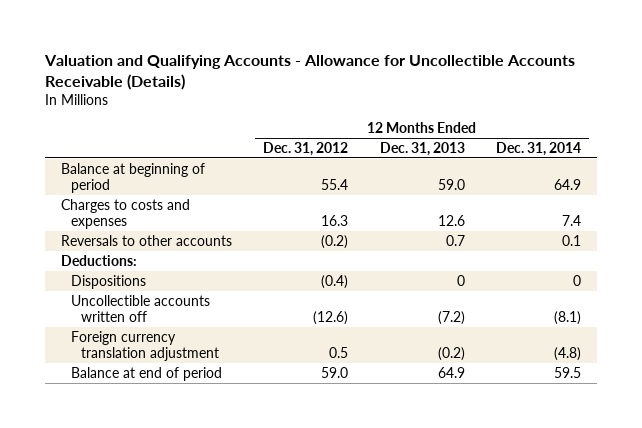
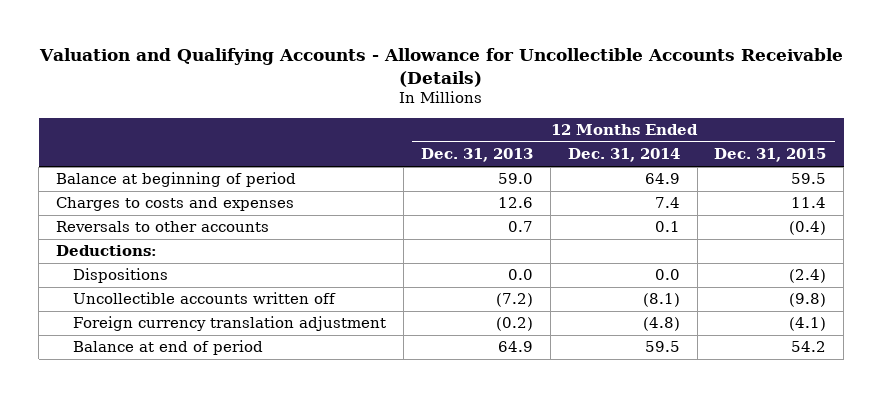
- | 12 Months Ended Dec. 31, 2012 | 12 Months Ended Dec. 31, 2013 | 12 Months Ended Dec. 31, 2014
+ | 12 Months Ended Dec. 31, 2013 | 12 Months Ended Dec. 31, 2014 | 12 Months Ended Dec. 31, 2015
- Dispositions | (0.4) | 0 | 0
+ Dispositions | 0.0 | 0.0 | (2.4)

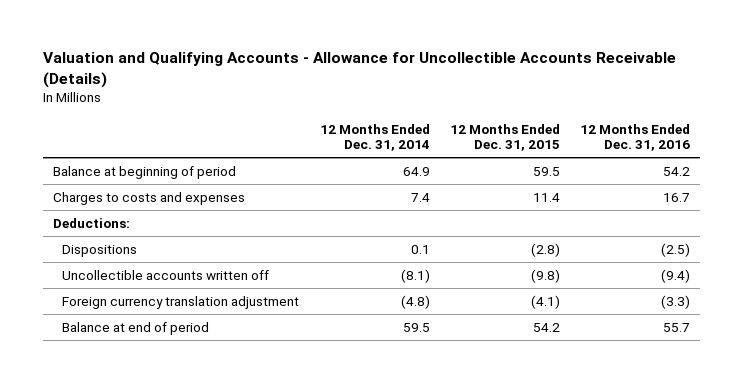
- | 12 Months Ended Dec. 31, 2013 | 12 Months Ended Dec. 31, 2014 | 12 Months Ended Dec. 31, 2015
+ | 12 Months Ended Dec. 31, 2014 | 12 Months Ended Dec. 31, 2015 | 12 Months Ended Dec. 31, 2016
- Reversals to other accounts | 0.7 | 0.1 | (0.4)
- Dispositions | 0.0 | 0.0 | (2.4)
+ Dispositions | 0.1 | (2.8) | (2.5)

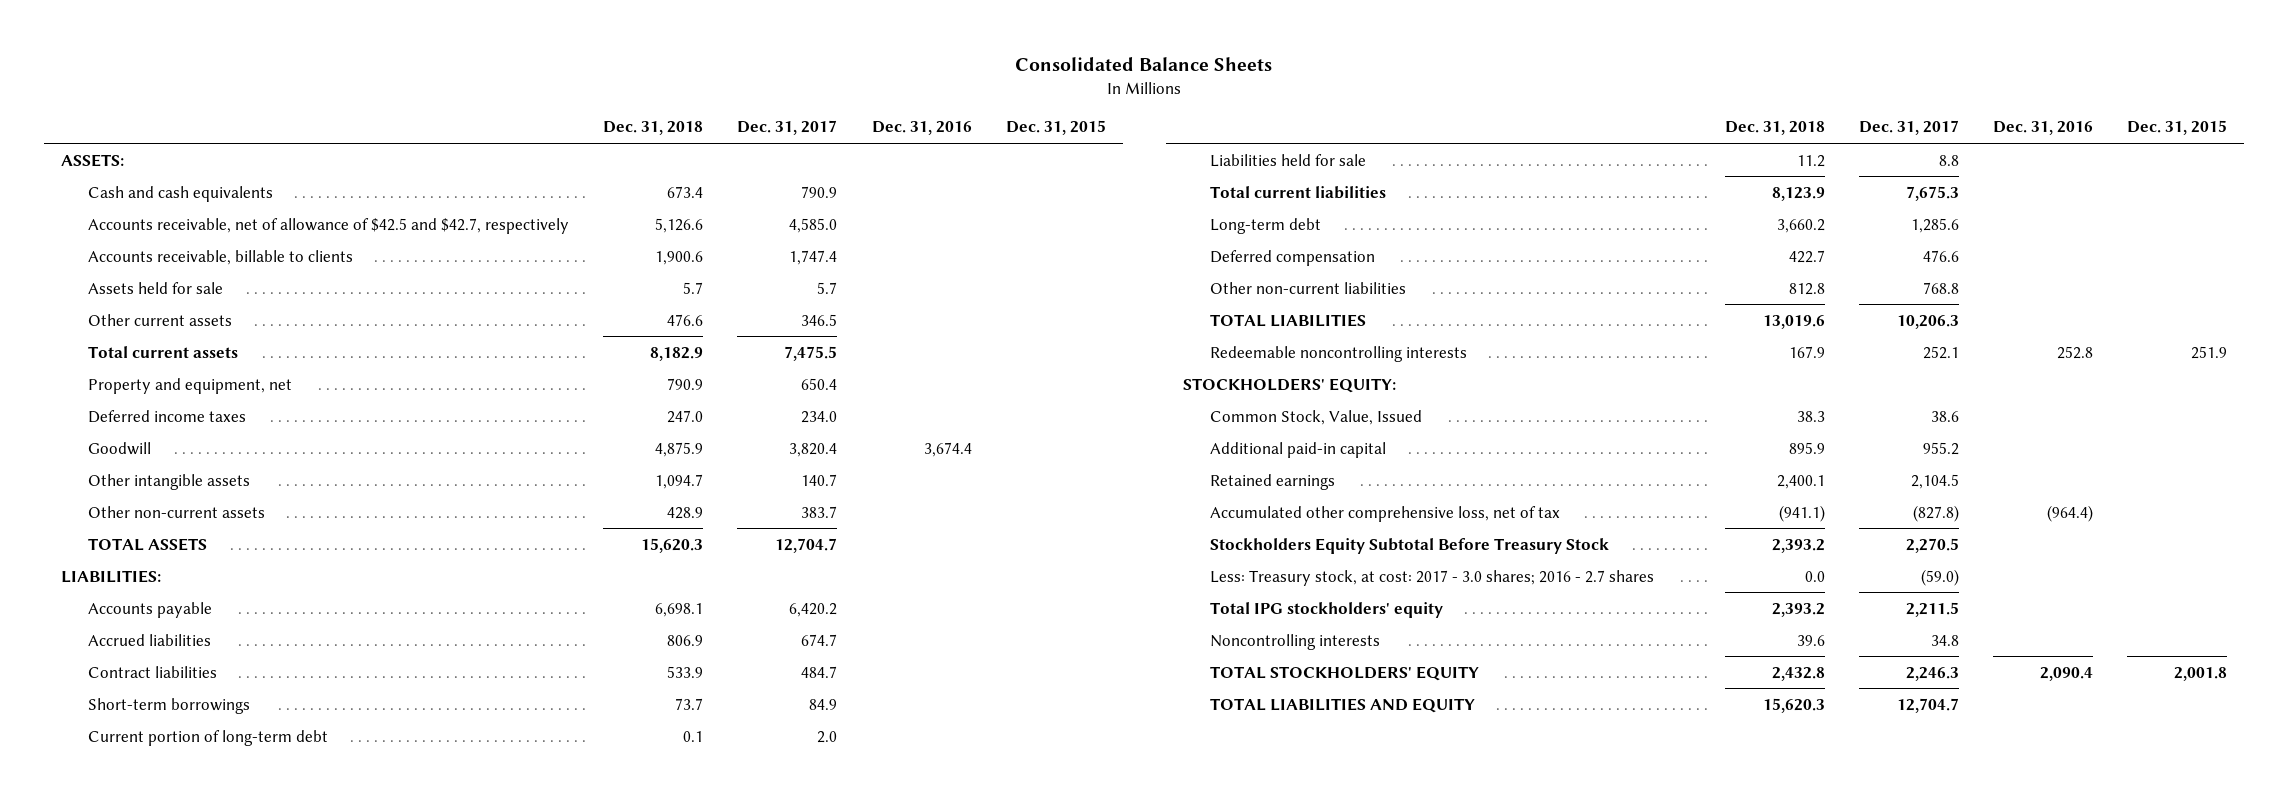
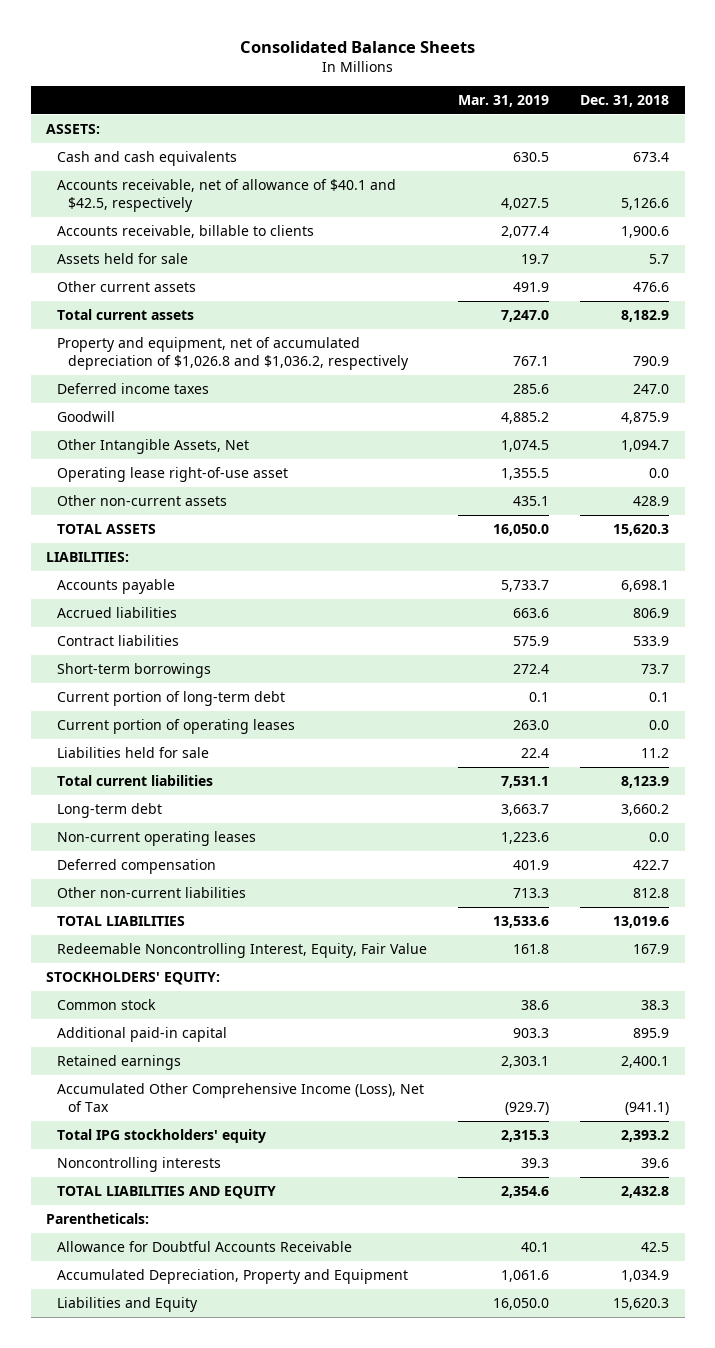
- | Dec. 31, 2018 | Dec. 31, 2017 | Dec. 31, 2016 | Dec. 31, 2015
+ | Mar. 31, 2019 | Dec. 31, 2018
- Accounts receivable, net of allowance of $42.5 and $42.7, respectively | 5,126.6 | 4,585.0 | |
+ Accounts receivable, net of allowance of $40.1 and $42.5, respectively | 4,027.5 | 5,126.6
- Property and equipment, net | 790.9 | 650.4 | |
+ Property and equipment, net of accumulated depreciation of $1,026.8 and $1,036.2, respectively | 767.1 | 790.9
- Other intangible assets | 1,094.7 | 140.7 | |
+ Other Intangible Assets, Net | 1,074.5 | 1,094.7
+ Operating lease right-of-use asset | 1,355.5 | 0.0
+ Current portion of operating leases | 263.0 | 0.0
+ Non-current operating leases | 1,223.6 | 0.0
- Redeemable noncontrolling interests | 167.9 | 252.1 | 252.8 | 251.9
+ Redeemable Noncontrolling Interest, Equity, Fair Value | 161.8 | 167.9
- Common Stock, Value, Issued | 38.3 | 38.6 | |
+ Common stock | 38.6 | 38.3
- Accumulated other comprehensive loss, net of tax | (941.1) | (827.8) | (964.4) |
- Stockholders Equity Subtotal Before Treasury Stock | 2,393.2 | 2,270.5 | |
- Less: Treasury stock, at cost: 2017 - 3.0 shares; 2016 - 2.7 shares | 0.0 | (59.0) | |
+ Accumulated Other Comprehensive Income (Loss), Net of Tax | (929.7) | (941.1)
- TOTAL STOCKHOLDERS' EQUITY | 2,432.8 | 2,246.3 | 2,090.4 | 2,001.8
- TOTAL LIABILITIES AND EQUITY | 15,620.3 | 12,704.7 | |
+ TOTAL LIABILITIES AND EQUITY | 2,354.6 | 2,432.8
+ Parentheticals:
+ Allowance for Doubtful Accounts Receivable | 40.1 | 42.5
+ Accumulated Depreciation, Property and Equipment | 1,061.6 | 1,034.9
+ Liabilities and Equity | 16,050.0 | 15,620.3

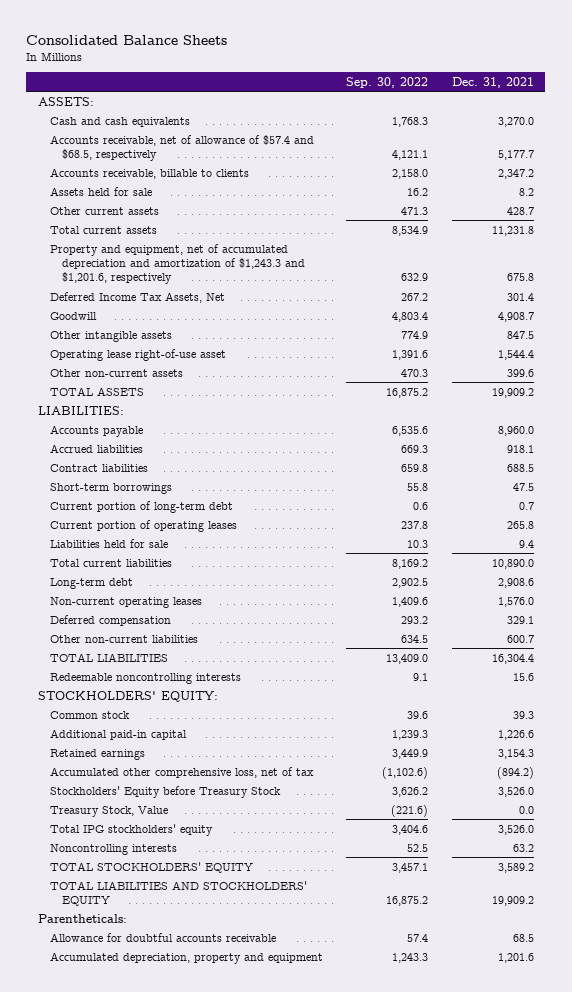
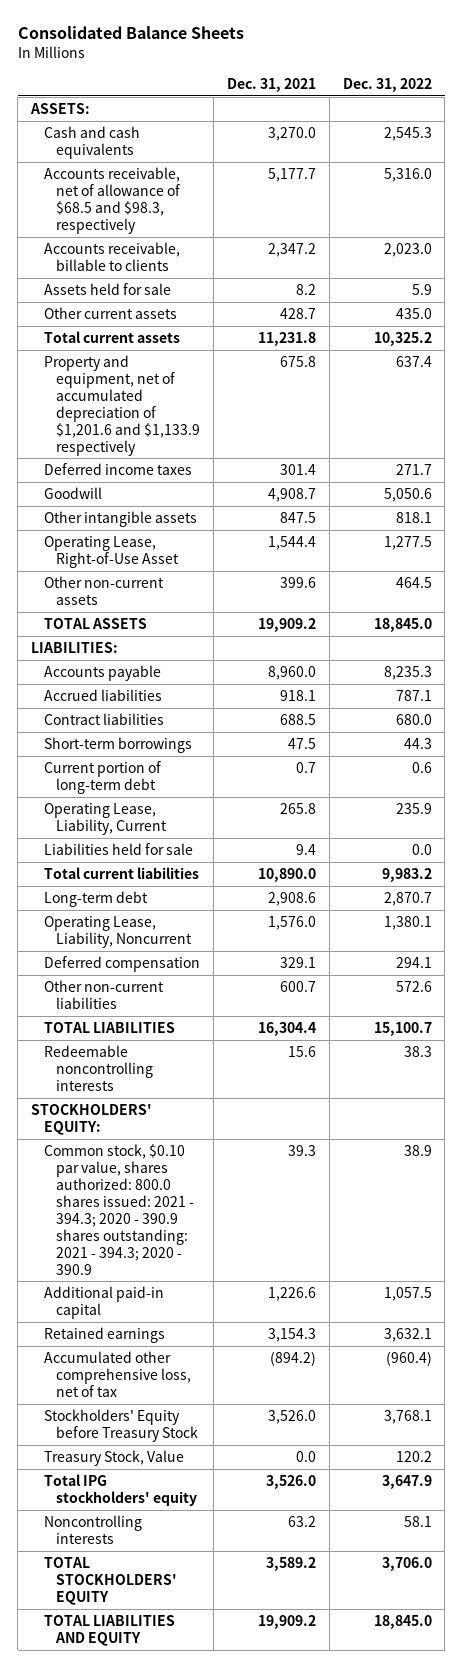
- | Sep. 30, 2022 | Dec. 31, 2021
+ | Dec. 31, 2021 | Dec. 31, 2022
- Accounts receivable, net of allowance of $57.4 and $68.5, respectively | 4,121.1 | 5,177.7
+ Accounts receivable, net of allowance of $68.5 and $98.3, respectively | 5,177.7 | 5,316.0
- Property and equipment, net of accumulated depreciation and amortization of $1,243.3 and $1,201.6, respectively | 632.9 | 675.8
- Deferred Income Tax Assets, Net | 267.2 | 301.4
+ Property and equipment, net of accumulated depreciation of $1,201.6 and $1,133.9 respectively | 675.8 | 637.4
+ Deferred income taxes | 301.4 | 271.7
- Operating lease right-of-use asset | 1,391.6 | 1,544.4
+ Operating Lease, Right-of-Use Asset | 1,544.4 | 1,277.5
- Current portion of operating leases | 237.8 | 265.8
+ Operating Lease, Liability, Current | 265.8 | 235.9
- Non-current operating leases | 1,409.6 | 1,576.0
+ Operating Lease, Liability, Noncurrent | 1,576.0 | 1,380.1
- Common stock | 39.6 | 39.3
+ Common stock, $0.10 par value, shares authorized: 800.0 shares issued: 2021 - 394.3; 2020 - 390.9 shares outstanding: 2021 - 394.3; 2020 - 390.9 | 39.3 | 38.9
- TOTAL LIABILITIES AND STOCKHOLDERS' EQUITY | 16,875.2 | 19,909.2
- Parentheticals:
- Allowance for doubtful accounts receivable | 57.4 | 68.5
- Accumulated depreciation, property and equipment | 1,243.3 | 1,201.6
+ TOTAL LIABILITIES AND EQUITY | 19,909.2 | 18,845.0

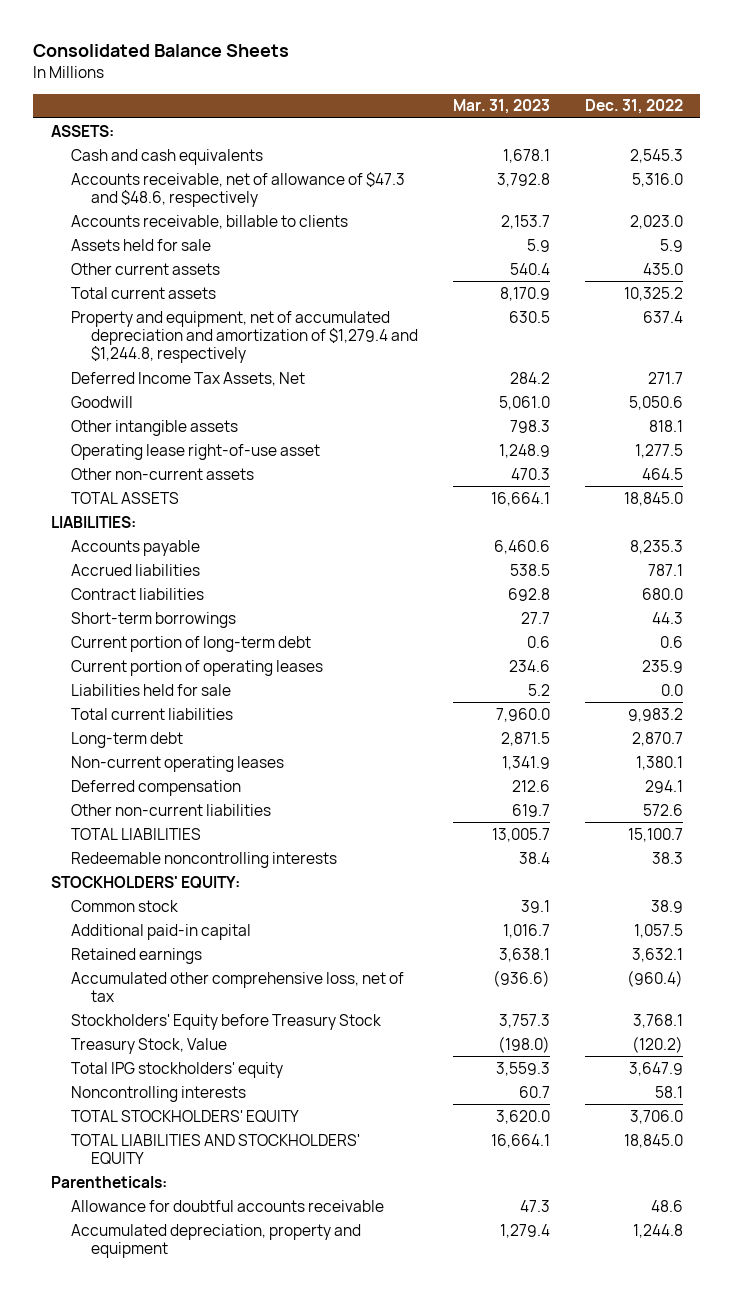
- | Dec. 31, 2021 | Dec. 31, 2022
+ | Mar. 31, 2023 | Dec. 31, 2022
- Accounts receivable, net of allowance of $68.5 and $98.3, respectively | 5,177.7 | 5,316.0
+ Accounts receivable, net of allowance of $47.3 and $48.6, respectively | 3,792.8 | 5,316.0
- Property and equipment, net of accumulated depreciation of $1,201.6 and $1,133.9 respectively | 675.8 | 637.4
- Deferred income taxes | 301.4 | 271.7
+ Property and equipment, net of accumulated depreciation and amortization of $1,279.4 and $1,244.8, respectively | 630.5 | 637.4
+ Deferred Income Tax Assets, Net | 284.2 | 271.7
- Operating Lease, Right-of-Use Asset | 1,544.4 | 1,277.5
+ Operating lease right-of-use asset | 1,248.9 | 1,277.5
- Operating Lease, Liability, Current | 265.8 | 235.9
+ Current portion of operating leases | 234.6 | 235.9
- Operating Lease, Liability, Noncurrent | 1,576.0 | 1,380.1
+ Non-current operating leases | 1,341.9 | 1,380.1
- Common stock, $0.10 par value, shares authorized: 800.0 shares issued: 2021 - 394.3; 2020 - 390.9 shares outstanding: 2021 - 394.3; 2020 - 390.9 | 39.3 | 38.9
+ Common stock | 39.1 | 38.9
- Treasury Stock, Value | 0.0 | 120.2
+ Treasury Stock, Value | (198.0) | (120.2)
- TOTAL LIABILITIES AND EQUITY | 19,909.2 | 18,845.0
+ TOTAL LIABILITIES AND STOCKHOLDERS' EQUITY | 16,664.1 | 18,845.0
+ Parentheticals:
+ Allowance for doubtful accounts receivable | 47.3 | 48.6
+ Accumulated depreciation, property and equipment | 1,279.4 | 1,244.8

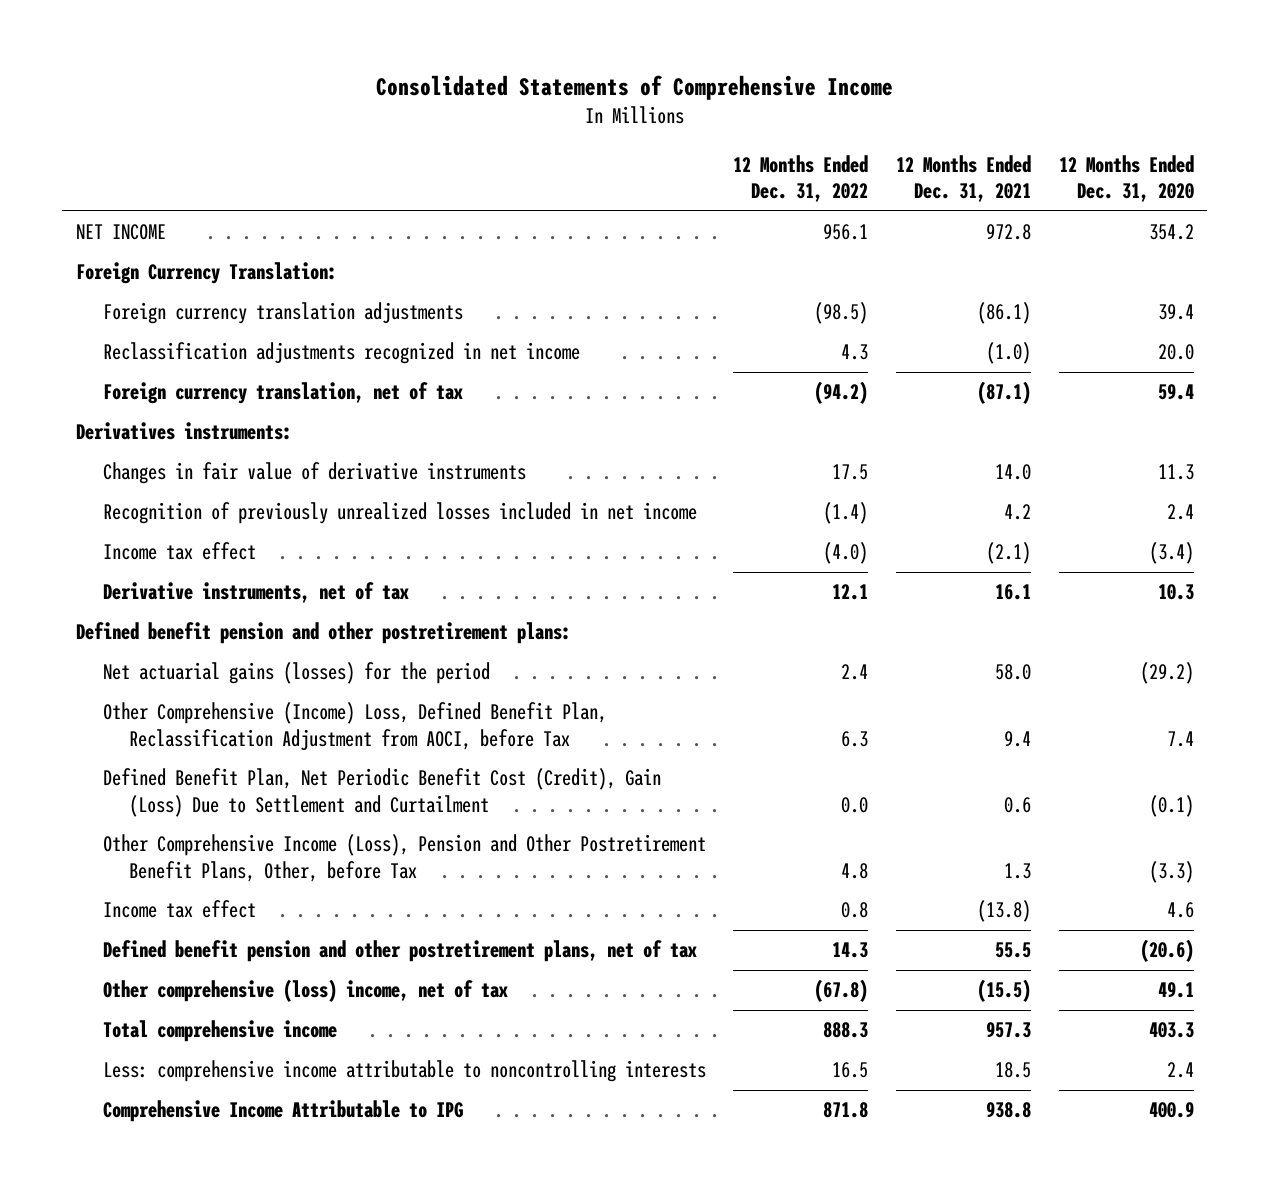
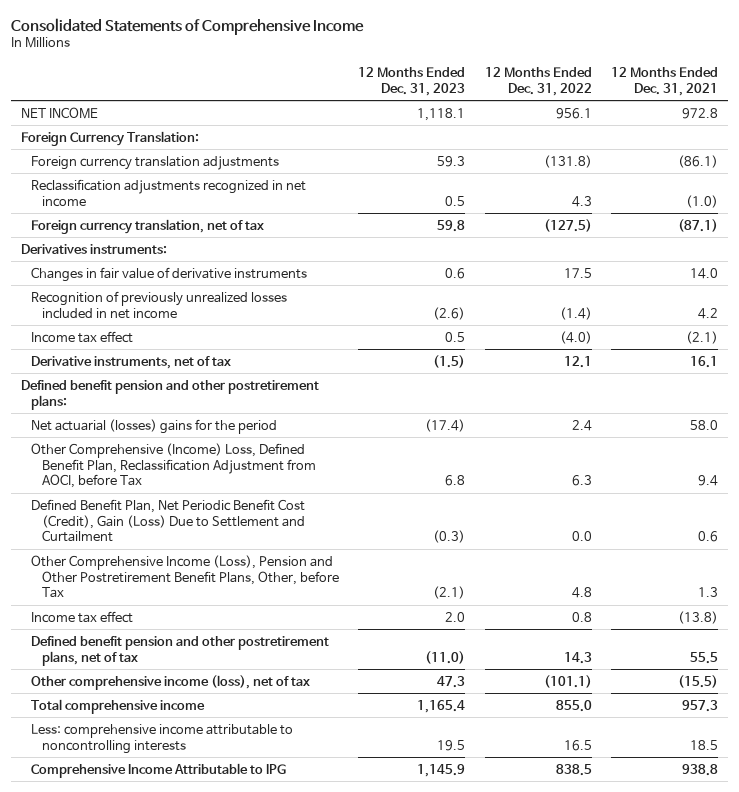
- | 12 Months Ended Dec. 31, 2022 | 12 Months Ended Dec. 31, 2021 | 12 Months Ended Dec. 31, 2020
+ | 12 Months Ended Dec. 31, 2023 | 12 Months Ended Dec. 31, 2022 | 12 Months Ended Dec. 31, 2021
- Foreign currency translation adjustments | (98.5) | (86.1) | 39.4
+ Foreign currency translation adjustments | 59.3 | (131.8) | (86.1)
- Foreign currency translation, net of tax | (94.2) | (87.1) | 59.4
+ Foreign currency translation, net of tax | 59.8 | (127.5) | (87.1)
- Net actuarial gains (losses) for the period | 2.4 | 58.0 | (29.2)
+ Net actuarial (losses) gains for the period | (17.4) | 2.4 | 58.0
- Other comprehensive (loss) income, net of tax | (67.8) | (15.5) | 49.1
- Total comprehensive income | 888.3 | 957.3 | 403.3
+ Other comprehensive income (loss), net of tax | 47.3 | (101.1) | (15.5)
+ Total comprehensive income | 1,165.4 | 855.0 | 957.3
- Comprehensive Income Attributable to IPG | 871.8 | 938.8 | 400.9
+ Comprehensive Income Attributable to IPG | 1,145.9 | 838.5 | 938.8

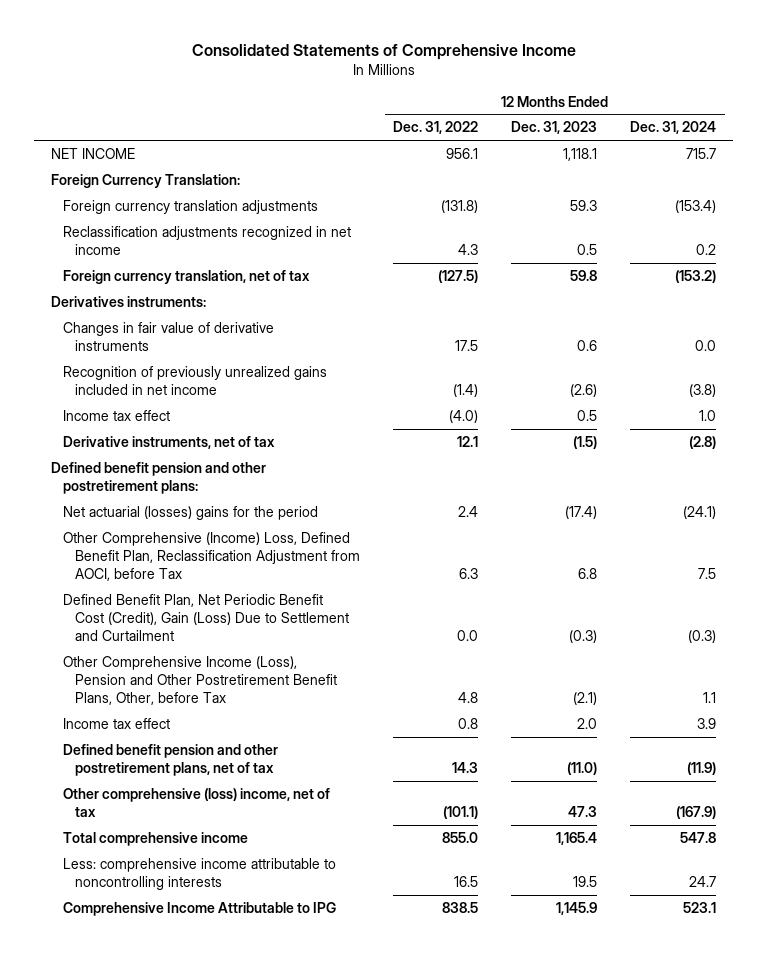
- | 12 Months Ended Dec. 31, 2023 | 12 Months Ended Dec. 31, 2022 | 12 Months Ended Dec. 31, 2021
+ | 12 Months Ended Dec. 31, 2022 | 12 Months Ended Dec. 31, 2023 | 12 Months Ended Dec. 31, 2024
- Recognition of previously unrealized losses included in net income | (2.6) | (1.4) | 4.2
+ Recognition of previously unrealized gains included in net income | (1.4) | (2.6) | (3.8)
- Other comprehensive income (loss), net of tax | 47.3 | (101.1) | (15.5)
+ Other comprehensive (loss) income, net of tax | (101.1) | 47.3 | (167.9)

